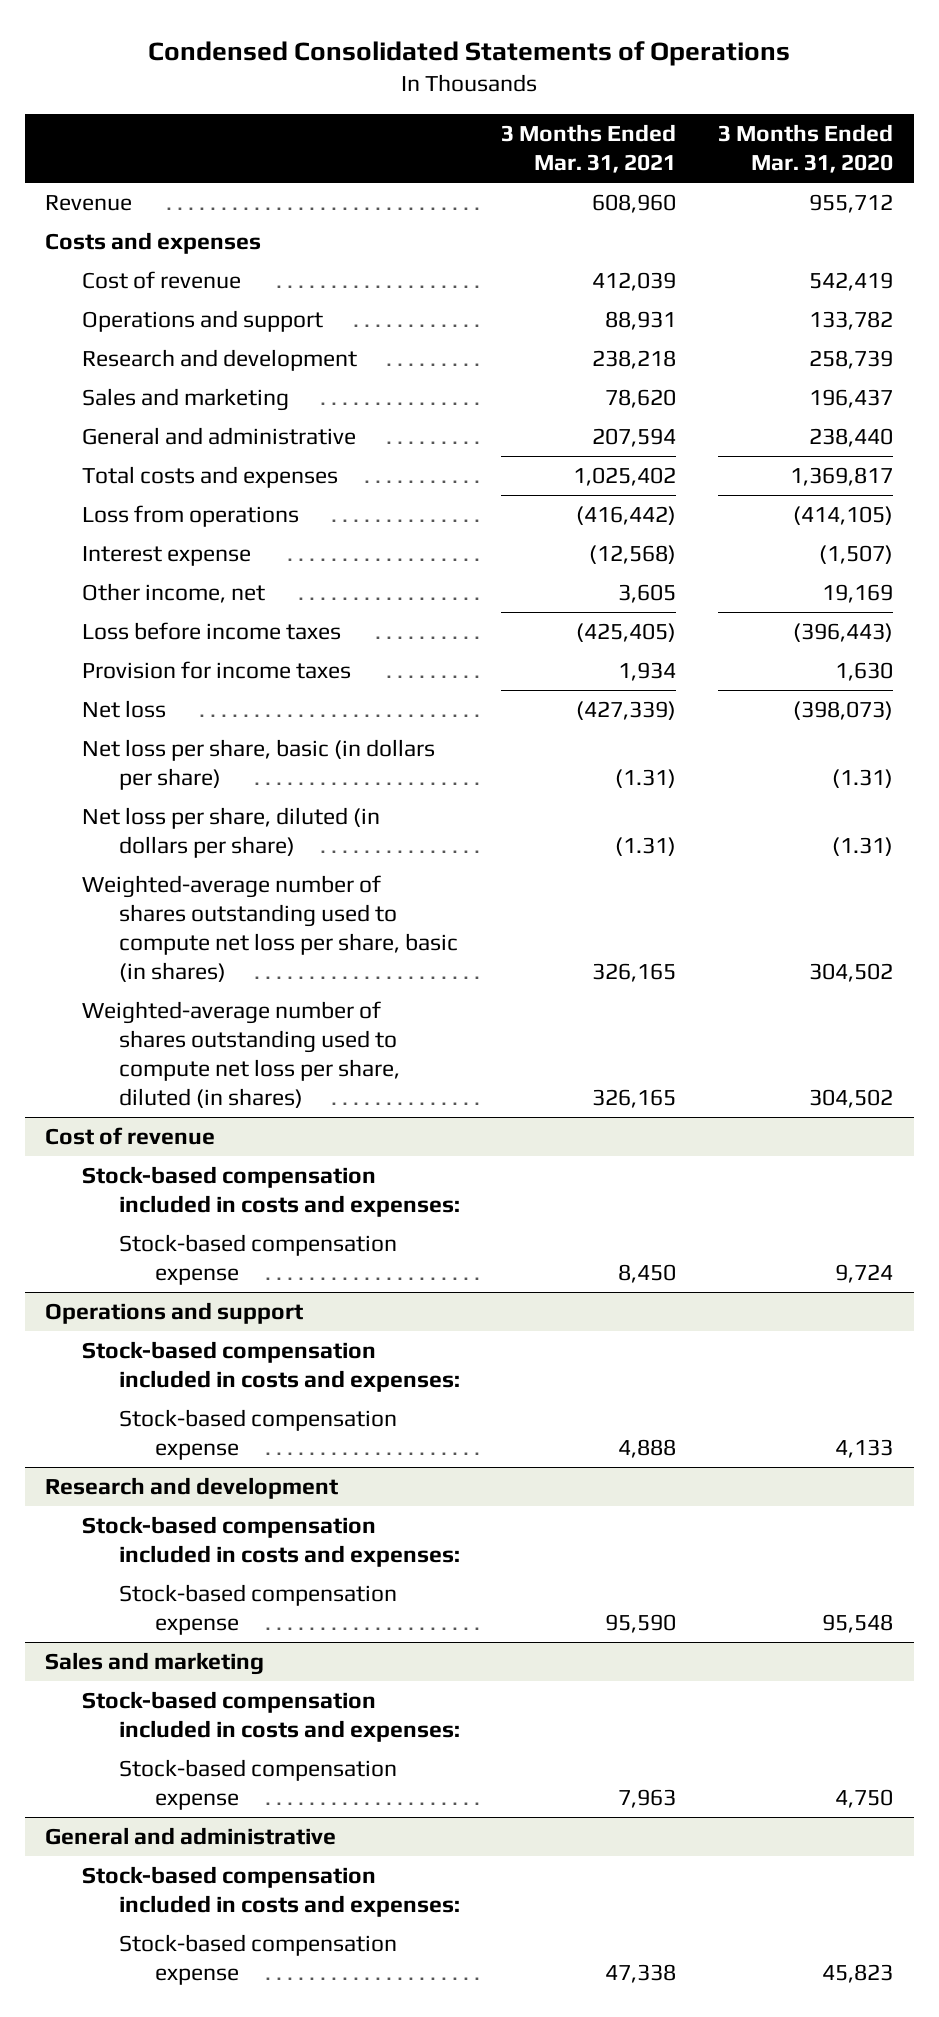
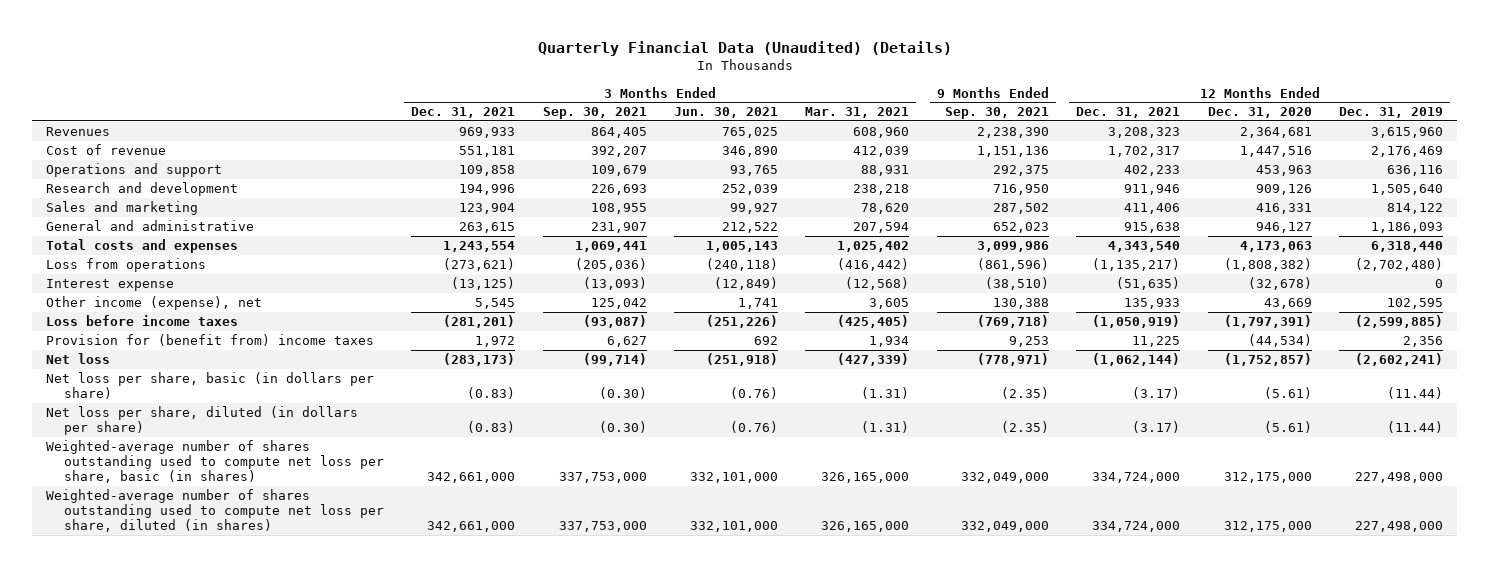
- Condensed Consolidated Statements of Operations
+ Quarterly Financial Data (Unaudited) (Details)
- | 3 Months Ended Mar. 31, 2021 | 3 Months Ended Mar. 31, 2020
+ | 3 Months Ended Dec. 31, 2021 | 3 Months Ended Sep. 30, 2021 | 3 Months Ended Jun. 30, 2021 | 3 Months Ended Mar. 31, 2021 | 9 Months Ended Sep. 30, 2021 | 12 Months Ended Dec. 31, 2021 | 12 Months Ended Dec. 31, 2020 | 12 Months Ended Dec. 31, 2019
- Revenue | 608,960 | 955,712
- Costs and expenses
+ Revenues | 969,933 | 864,405 | 765,025 | 608,960 | 2,238,390 | 3,208,323 | 2,364,681 | 3,615,960
- Other income, net | 3,605 | 19,169
+ Other income (expense), net | 5,545 | 125,042 | 1,741 | 3,605 | 130,388 | 135,933 | 43,669 | 102,595
- Provision for income taxes | 1,934 | 1,630
+ Provision for (benefit from) income taxes | 1,972 | 6,627 | 692 | 1,934 | 9,253 | 11,225 | (44,534) | 2,356
- Weighted-average number of shares outstanding used to compute net loss per share, basic (in shares) | 326,165 | 304,502
- Weighted-average number of shares outstanding used to compute net loss per share, diluted (in shares) | 326,165 | 304,502
- Cost of revenue
- Stock-based compensation included in costs and expenses:
- Stock-based compensation expense | 8,450 | 9,724
- Operations and support
- Stock-based compensation included in costs and expenses:
- Stock-based compensation expense | 4,888 | 4,133
- Research and development
- Stock-based compensation included in costs and expenses:
- Stock-based compensation expense | 95,590 | 95,548
- Sales and marketing
- Stock-based compensation included in costs and expenses:
- Stock-based compensation expense | 7,963 | 4,750
- General and administrative
- Stock-based compensation included in costs and expenses:
- Stock-based compensation expense | 47,338 | 45,823
+ Weighted-average number of shares outstanding used to compute net loss per share, basic (in shares) | 342,661,000 | 337,753,000 | 332,101,000 | 326,165,000 | 332,049,000 | 334,724,000 | 312,175,000 | 227,498,000
+ Weighted-average number of shares outstanding used to compute net loss per share, diluted (in shares) | 342,661,000 | 337,753,000 | 332,101,000 | 326,165,000 | 332,049,000 | 334,724,000 | 312,175,000 | 227,498,000

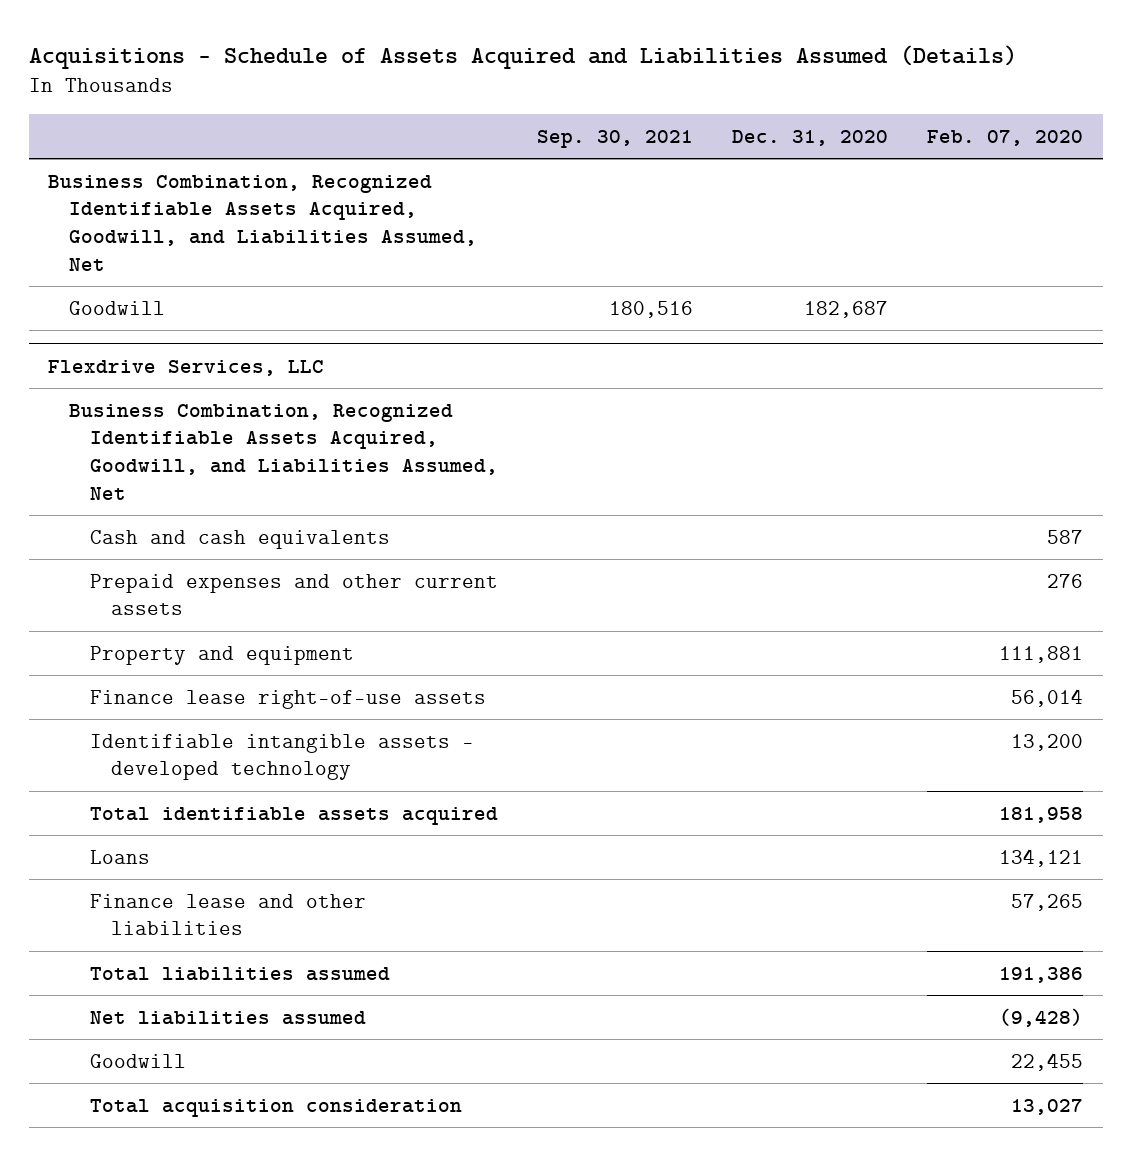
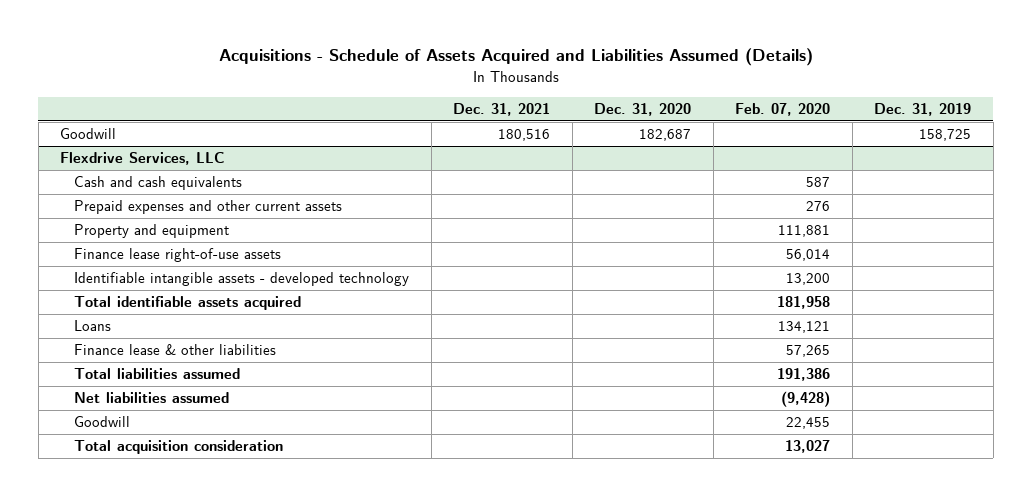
- | Sep. 30, 2021 | Dec. 31, 2020 | Feb. 07, 2020
+ | Dec. 31, 2021 | Dec. 31, 2020 | Feb. 07, 2020 | Dec. 31, 2019
- Business Combination, Recognized Identifiable Assets Acquired, Goodwill, and Liabilities Assumed, Net
@ Flexdrive Services, LLC
- Business Combination, Recognized Identifiable Assets Acquired, Goodwill, and Liabilities Assumed, Net
- Finance lease and other liabilities | | | 57,265
+ Finance lease & other liabilities | | | 57,265 |

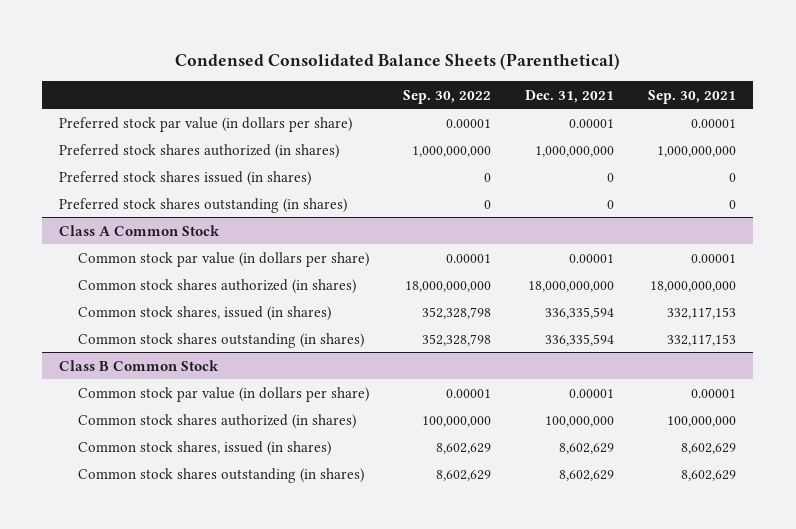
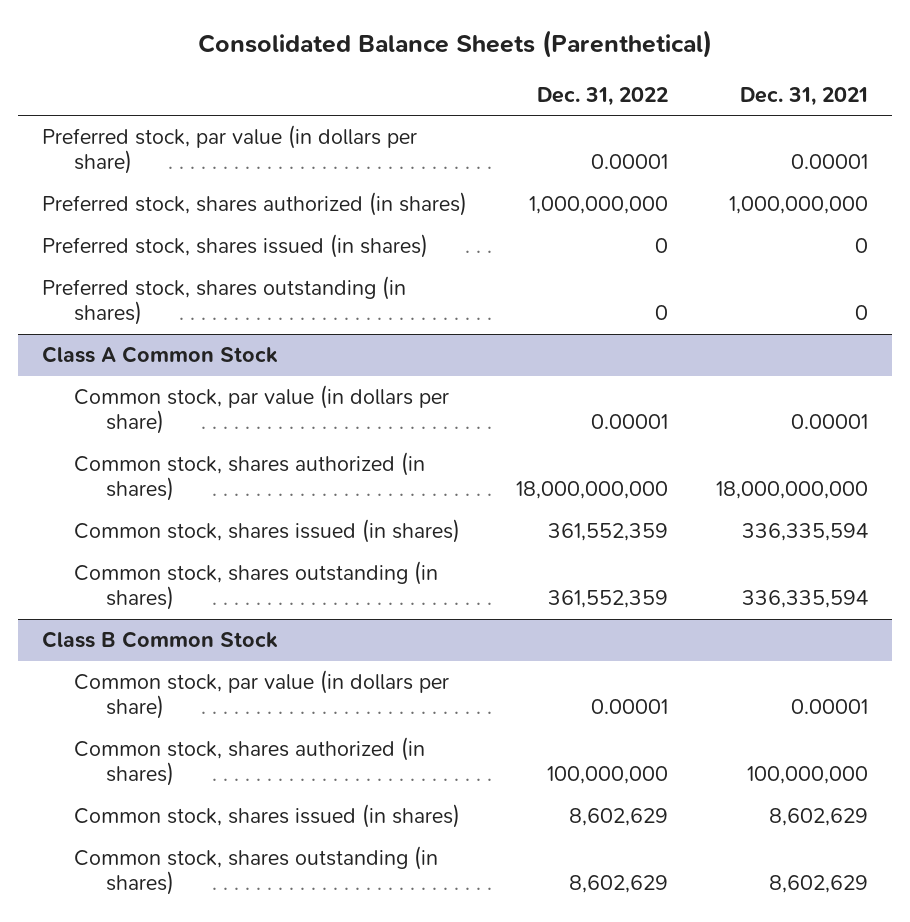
- Condensed Consolidated Balance Sheets (Parenthetical)
+ Consolidated Balance Sheets (Parenthetical)
- | Sep. 30, 2022 | Dec. 31, 2021 | Sep. 30, 2021
+ | Dec. 31, 2022 | Dec. 31, 2021
- Preferred stock par value (in dollars per share) | 0.00001 | 0.00001 | 0.00001
- Preferred stock shares authorized (in shares) | 1,000,000,000 | 1,000,000,000 | 1,000,000,000
- Preferred stock shares issued (in shares) | 0 | 0 | 0
- Preferred stock shares outstanding (in shares) | 0 | 0 | 0
+ Preferred stock, par value (in dollars per share) | 0.00001 | 0.00001
+ Preferred stock, shares authorized (in shares) | 1,000,000,000 | 1,000,000,000
+ Preferred stock, shares issued (in shares) | 0 | 0
+ Preferred stock, shares outstanding (in shares) | 0 | 0
@ Class A Common Stock
- Common stock par value (in dollars per share) | 0.00001 | 0.00001 | 0.00001
- Common stock shares authorized (in shares) | 18,000,000,000 | 18,000,000,000 | 18,000,000,000
- Common stock shares, issued (in shares) | 352,328,798 | 336,335,594 | 332,117,153
- Common stock shares outstanding (in shares) | 352,328,798 | 336,335,594 | 332,117,153
+ Common stock, par value (in dollars per share) | 0.00001 | 0.00001
+ Common stock, shares authorized (in shares) | 18,000,000,000 | 18,000,000,000
+ Common stock, shares issued (in shares) | 361,552,359 | 336,335,594
+ Common stock, shares outstanding (in shares) | 361,552,359 | 336,335,594
@ Class B Common Stock
- Common stock par value (in dollars per share) | 0.00001 | 0.00001 | 0.00001
- Common stock shares authorized (in shares) | 100,000,000 | 100,000,000 | 100,000,000
- Common stock shares, issued (in shares) | 8,602,629 | 8,602,629 | 8,602,629
- Common stock shares outstanding (in shares) | 8,602,629 | 8,602,629 | 8,602,629
+ Common stock, par value (in dollars per share) | 0.00001 | 0.00001
+ Common stock, shares authorized (in shares) | 100,000,000 | 100,000,000
+ Common stock, shares issued (in shares) | 8,602,629 | 8,602,629
+ Common stock, shares outstanding (in shares) | 8,602,629 | 8,602,629

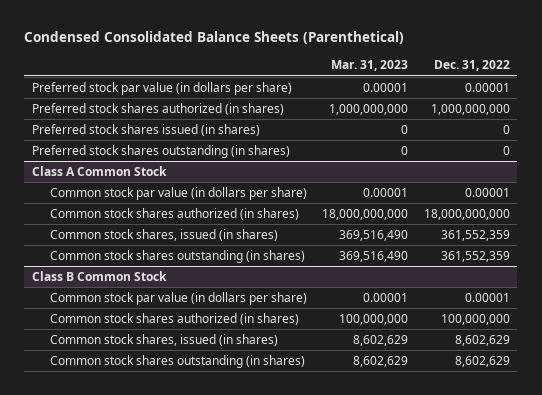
- Consolidated Balance Sheets (Parenthetical)
+ Condensed Consolidated Balance Sheets (Parenthetical)
- | Dec. 31, 2022 | Dec. 31, 2021
+ | Mar. 31, 2023 | Dec. 31, 2022
- Preferred stock, par value (in dollars per share) | 0.00001 | 0.00001
- Preferred stock, shares authorized (in shares) | 1,000,000,000 | 1,000,000,000
- Preferred stock, shares issued (in shares) | 0 | 0
- Preferred stock, shares outstanding (in shares) | 0 | 0
+ Preferred stock par value (in dollars per share) | 0.00001 | 0.00001
+ Preferred stock shares authorized (in shares) | 1,000,000,000 | 1,000,000,000
+ Preferred stock shares issued (in shares) | 0 | 0
+ Preferred stock shares outstanding (in shares) | 0 | 0
@ Class A Common Stock
- Common stock, par value (in dollars per share) | 0.00001 | 0.00001
- Common stock, shares authorized (in shares) | 18,000,000,000 | 18,000,000,000
- Common stock, shares issued (in shares) | 361,552,359 | 336,335,594
- Common stock, shares outstanding (in shares) | 361,552,359 | 336,335,594
+ Common stock par value (in dollars per share) | 0.00001 | 0.00001
+ Common stock shares authorized (in shares) | 18,000,000,000 | 18,000,000,000
+ Common stock shares, issued (in shares) | 369,516,490 | 361,552,359
+ Common stock shares outstanding (in shares) | 369,516,490 | 361,552,359
@ Class B Common Stock
- Common stock, par value (in dollars per share) | 0.00001 | 0.00001
- Common stock, shares authorized (in shares) | 100,000,000 | 100,000,000
- Common stock, shares issued (in shares) | 8,602,629 | 8,602,629
- Common stock, shares outstanding (in shares) | 8,602,629 | 8,602,629
+ Common stock par value (in dollars per share) | 0.00001 | 0.00001
+ Common stock shares authorized (in shares) | 100,000,000 | 100,000,000
+ Common stock shares, issued (in shares) | 8,602,629 | 8,602,629
+ Common stock shares outstanding (in shares) | 8,602,629 | 8,602,629

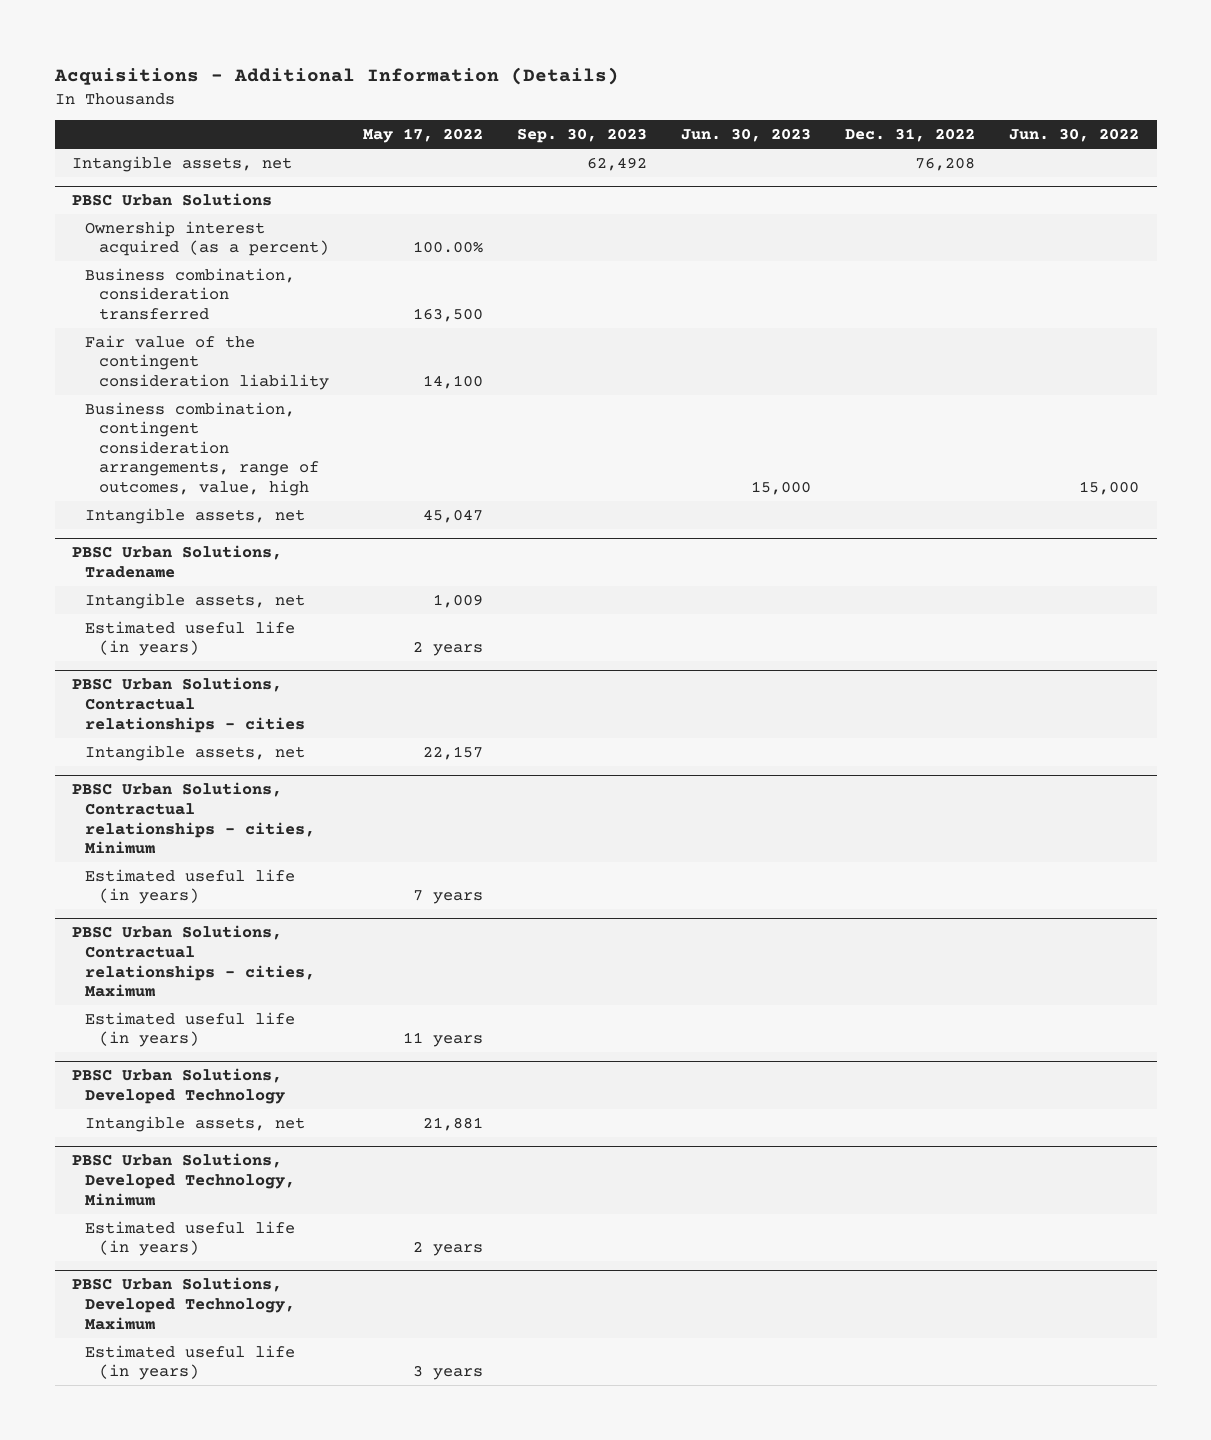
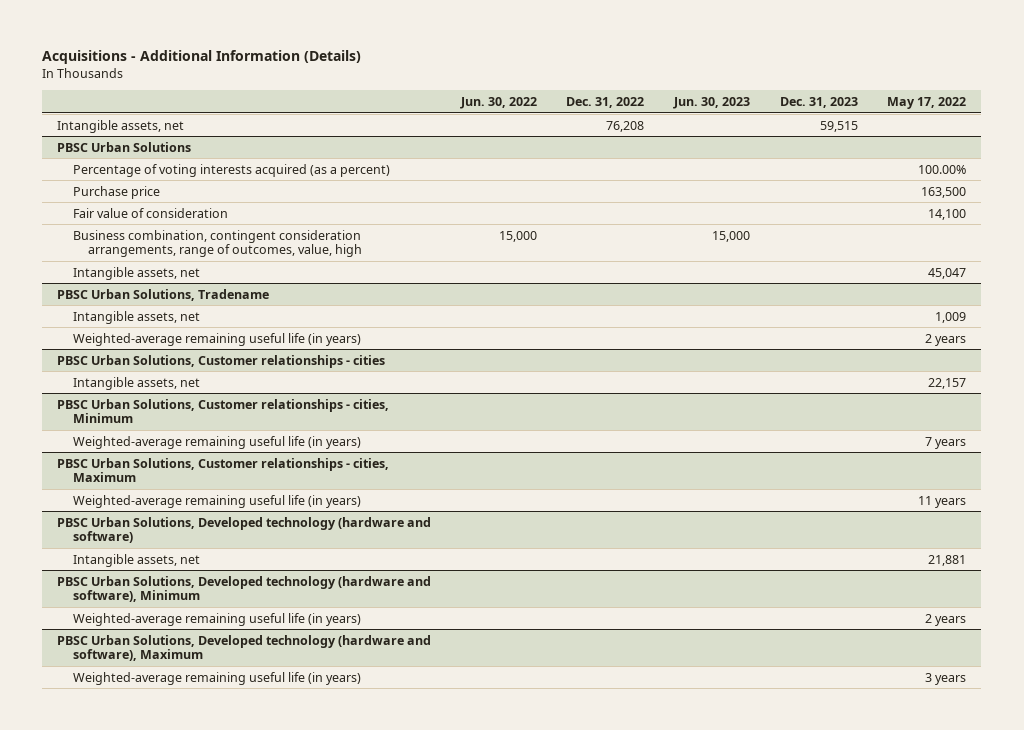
- | May 17, 2022 | Sep. 30, 2023 | Jun. 30, 2023 | Dec. 31, 2022 | Jun. 30, 2022
+ | Jun. 30, 2022 | Dec. 31, 2022 | Jun. 30, 2023 | Dec. 31, 2023 | May 17, 2022
@ PBSC Urban Solutions
- Ownership interest acquired (as a percent) | 100.00% | | | |
- Business combination, consideration transferred | 163,500 | | | |
- Fair value of the contingent consideration liability | 14,100 | | | |
+ Percentage of voting interests acquired (as a percent) | | | | | 100.00%
+ Purchase price | | | | | 163,500
+ Fair value of consideration | | | | | 14,100
@ PBSC Urban Solutions, Tradename
- Estimated useful life (in years) | 2 years | | | |
- PBSC Urban Solutions, Contractual relationships - cities
@ PBSC Urban Solutions, Tradename
+ Weighted-average remaining useful life (in years) | | | | | 2 years
+ PBSC Urban Solutions, Customer relationships - cities
- PBSC Urban Solutions, Contractual relationships - cities, Minimum
- Estimated useful life (in years) | 7 years | | | |
- PBSC Urban Solutions, Contractual relationships - cities, Maximum
- Estimated useful life (in years) | 11 years | | | |
- PBSC Urban Solutions, Developed Technology
+ PBSC Urban Solutions, Customer relationships - cities, Minimum
+ Weighted-average remaining useful life (in years) | | | | | 7 years
+ PBSC Urban Solutions, Customer relationships - cities, Maximum
+ Weighted-average remaining useful life (in years) | | | | | 11 years
+ PBSC Urban Solutions, Developed technology (hardware and software)
- PBSC Urban Solutions, Developed Technology, Minimum
- Estimated useful life (in years) | 2 years | | | |
- PBSC Urban Solutions, Developed Technology, Maximum
- Estimated useful life (in years) | 3 years | | | |
+ PBSC Urban Solutions, Developed technology (hardware and software), Minimum
+ Weighted-average remaining useful life (in years) | | | | | 2 years
+ PBSC Urban Solutions, Developed technology (hardware and software), Maximum
+ Weighted-average remaining useful life (in years) | | | | | 3 years

